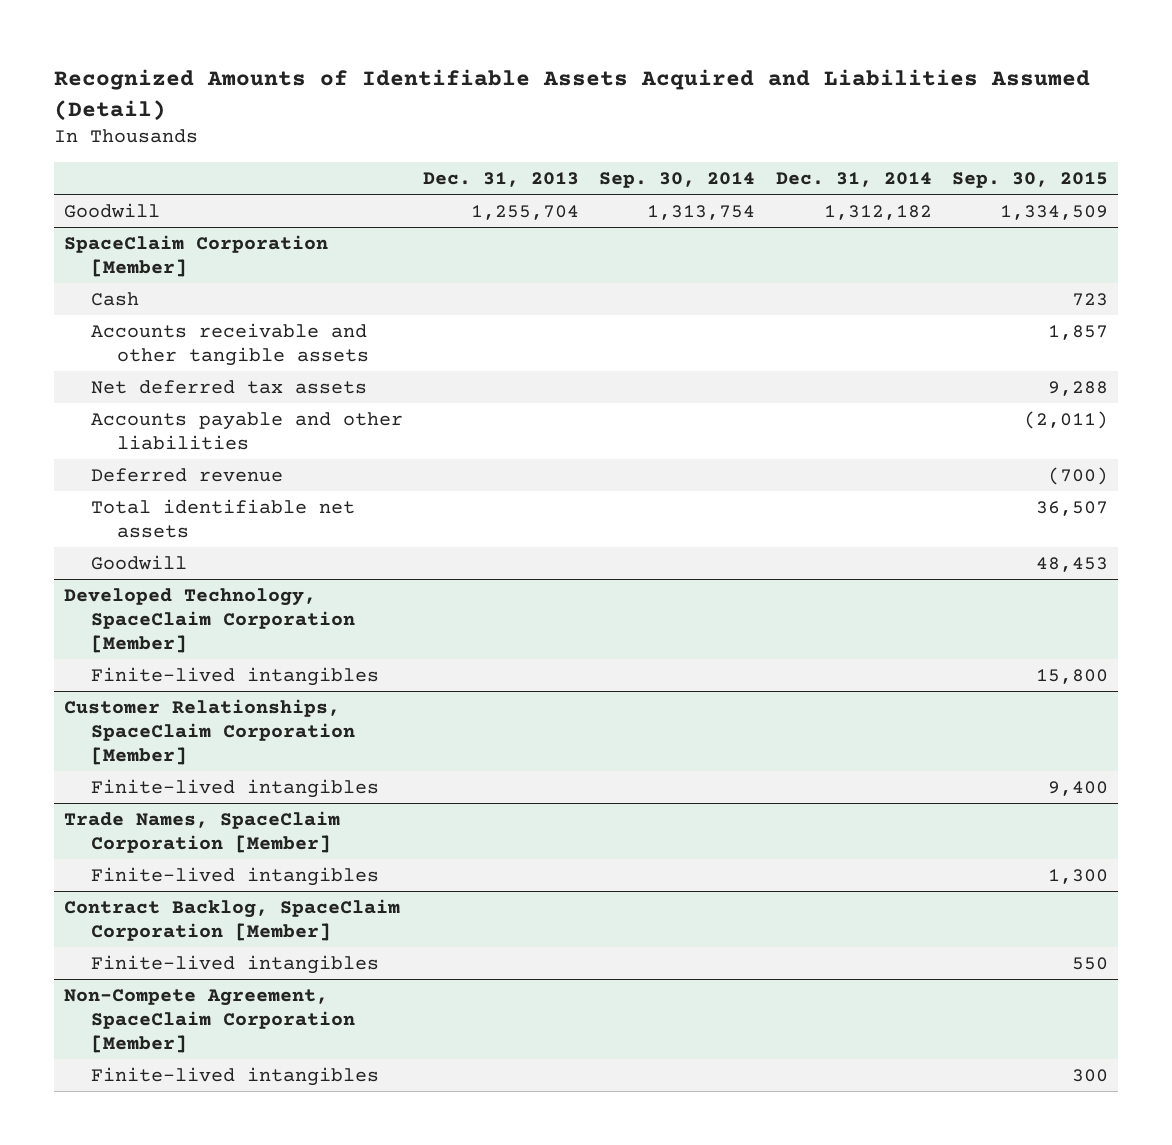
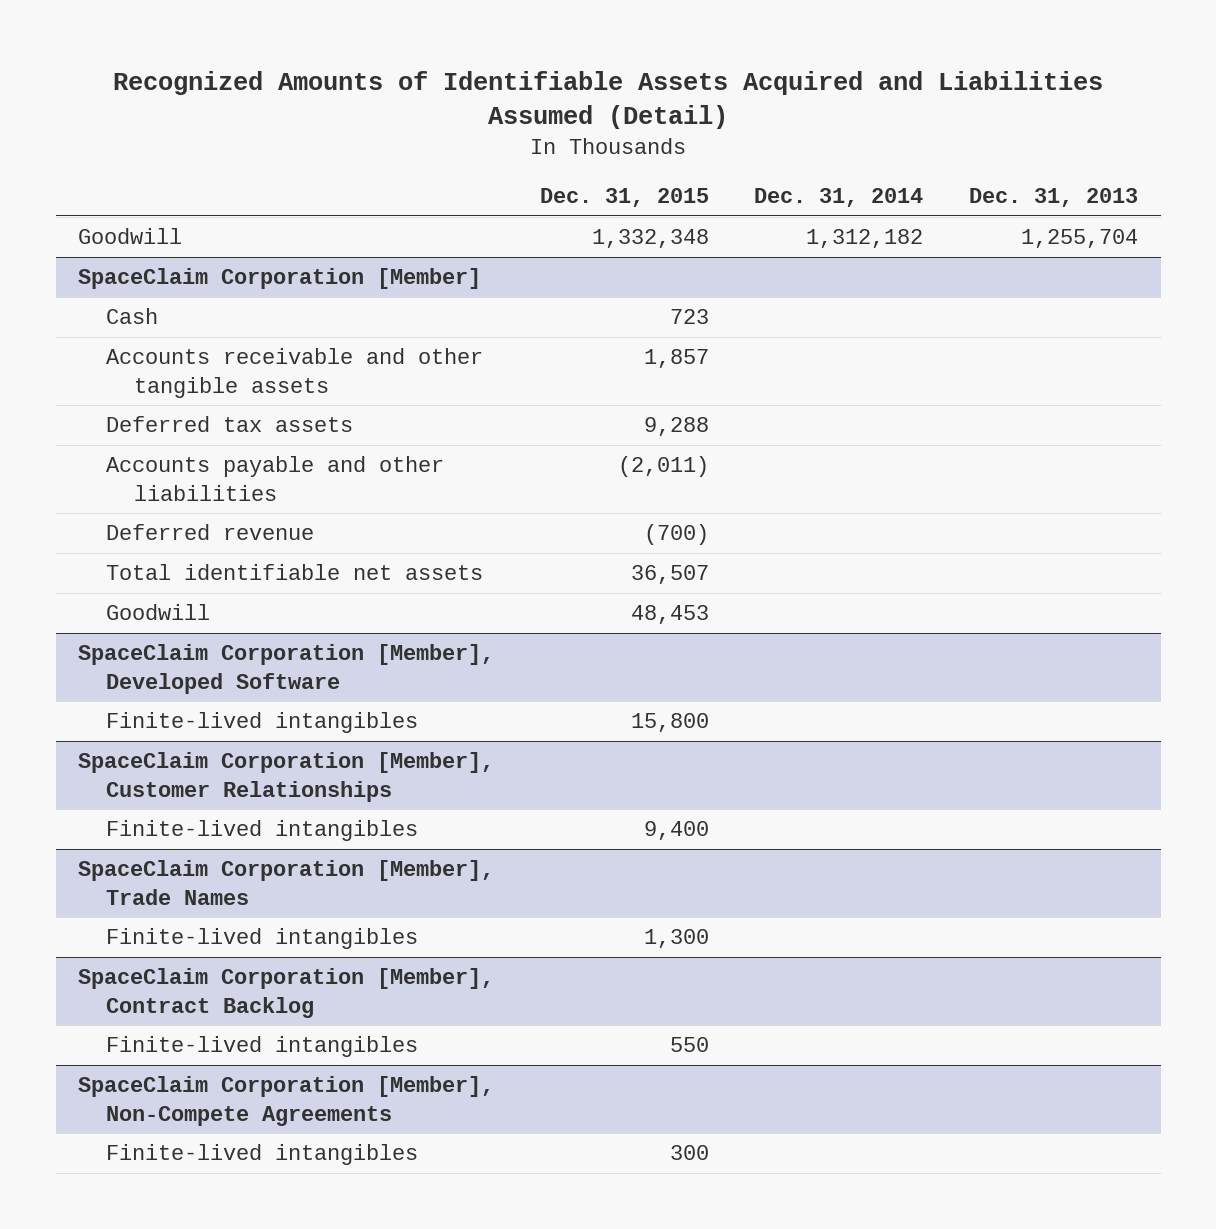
- | Dec. 31, 2013 | Sep. 30, 2014 | Dec. 31, 2014 | Sep. 30, 2015
+ | Dec. 31, 2015 | Dec. 31, 2014 | Dec. 31, 2013
@ SpaceClaim Corporation [Member]
- Net deferred tax assets | | | | 9,288
+ Deferred tax assets | 9,288 | |
- Developed Technology, SpaceClaim Corporation [Member]
+ SpaceClaim Corporation [Member], Developed Software
- Customer Relationships, SpaceClaim Corporation [Member]
+ SpaceClaim Corporation [Member], Customer Relationships
- Trade Names, SpaceClaim Corporation [Member]
+ SpaceClaim Corporation [Member], Trade Names
- Contract Backlog, SpaceClaim Corporation [Member]
+ SpaceClaim Corporation [Member], Contract Backlog
- Non-Compete Agreement, SpaceClaim Corporation [Member]
+ SpaceClaim Corporation [Member], Non-Compete Agreements

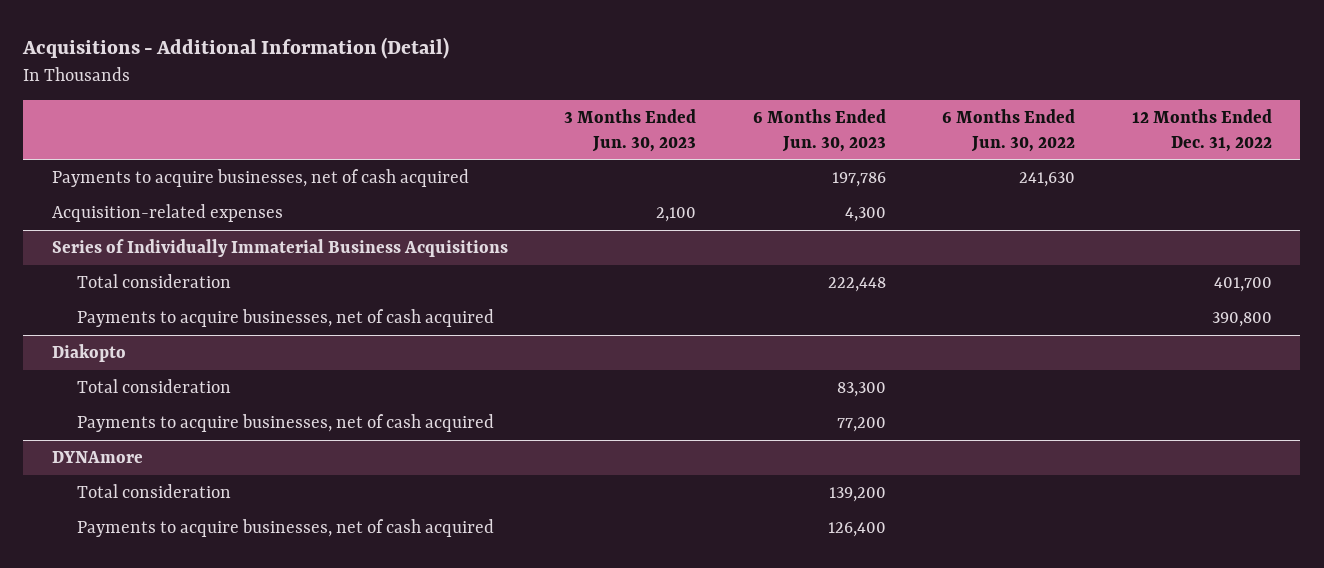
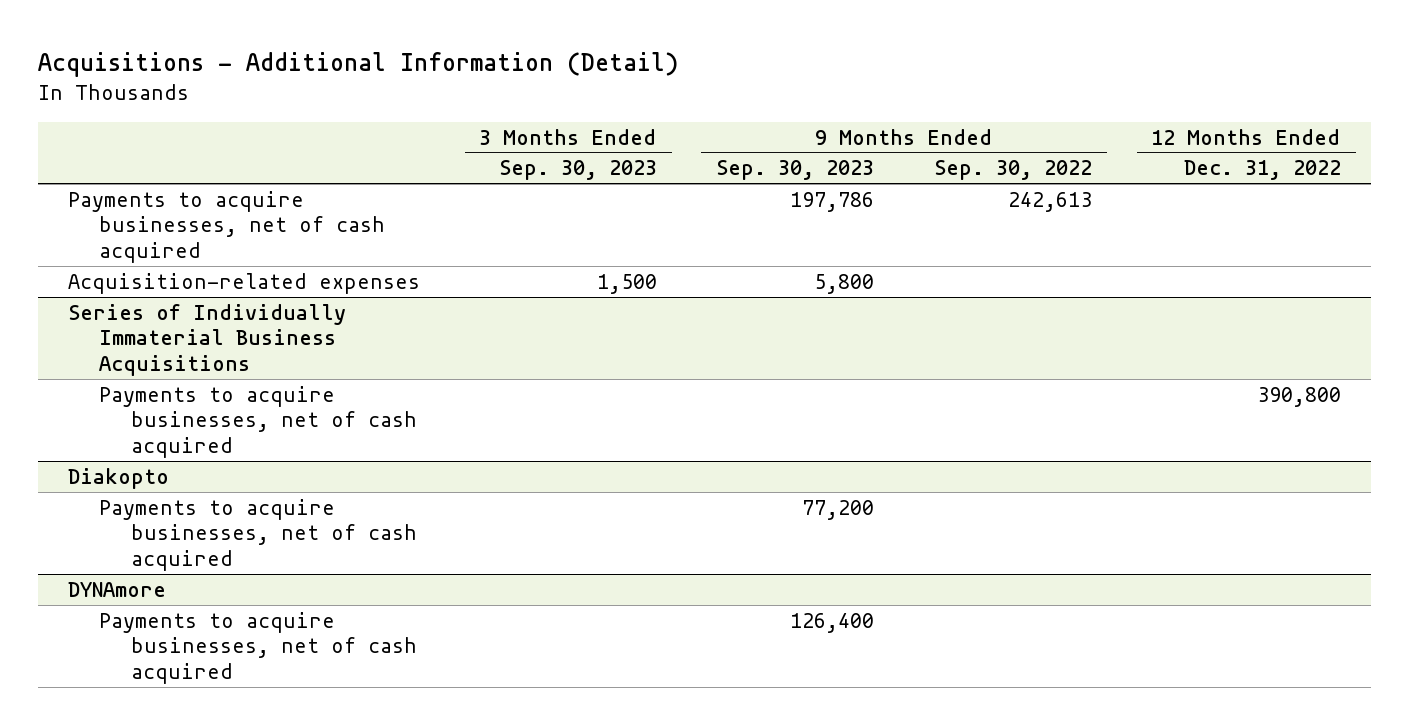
- | 3 Months Ended Jun. 30, 2023 | 6 Months Ended Jun. 30, 2023 | 6 Months Ended Jun. 30, 2022 | 12 Months Ended Dec. 31, 2022
+ | 3 Months Ended Sep. 30, 2023 | 9 Months Ended Sep. 30, 2023 | 9 Months Ended Sep. 30, 2022 | 12 Months Ended Dec. 31, 2022
@ Series of Individually Immaterial Business Acquisitions
- Total consideration | | 222,448 | | 401,700
@ Diakopto
- Total consideration | | 83,300 | |
@ DYNAmore
- Total consideration | | 139,200 | |

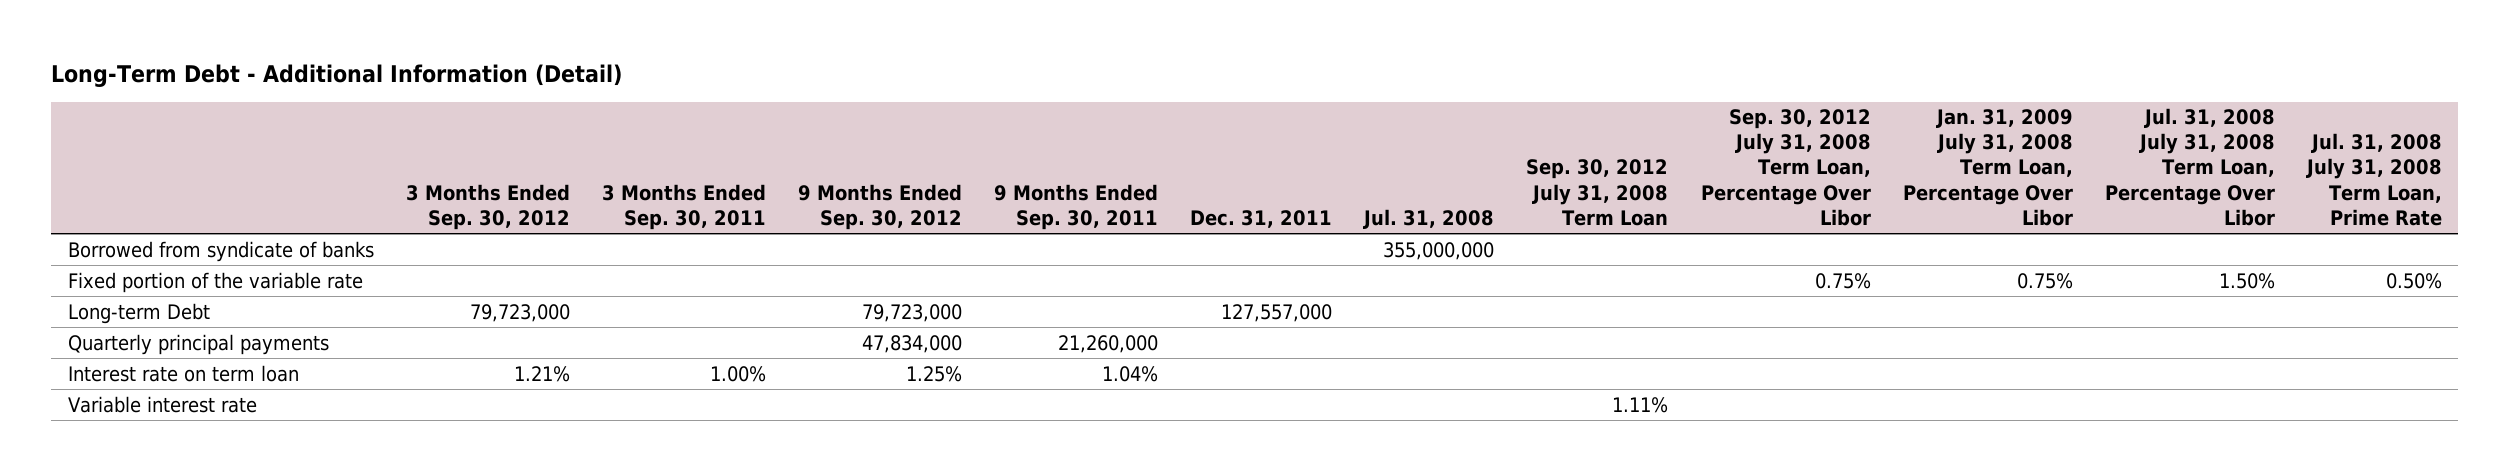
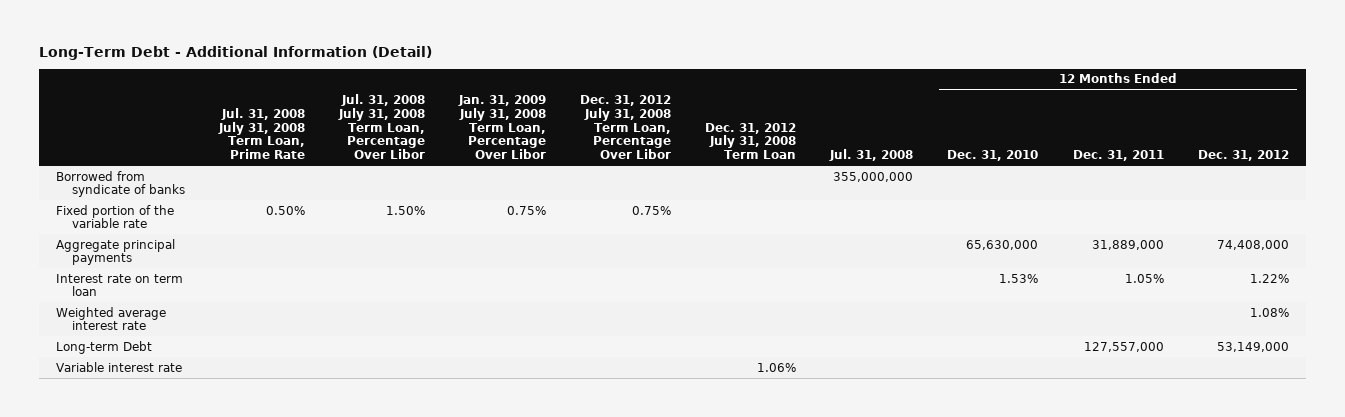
- | 3 Months Ended Sep. 30, 2012 | 3 Months Ended Sep. 30, 2011 | 9 Months Ended Sep. 30, 2012 | 9 Months Ended Sep. 30, 2011 | Dec. 31, 2011 | Jul. 31, 2008 | Sep. 30, 2012 July 31, 2008 Term Loan | Sep. 30, 2012 July 31, 2008 Term Loan, Percentage Over Libor | Jan. 31, 2009 July 31, 2008 Term Loan, Percentage Over Libor | Jul. 31, 2008 July 31, 2008 Term Loan, Percentage Over Libor | Jul. 31, 2008 July 31, 2008 Term Loan, Prime Rate
+ | Jul. 31, 2008 July 31, 2008 Term Loan, Prime Rate | Jul. 31, 2008 July 31, 2008 Term Loan, Percentage Over Libor | Jan. 31, 2009 July 31, 2008 Term Loan, Percentage Over Libor | Dec. 31, 2012 July 31, 2008 Term Loan, Percentage Over Libor | Dec. 31, 2012 July 31, 2008 Term Loan | Jul. 31, 2008 | 12 Months Ended Dec. 31, 2010 | 12 Months Ended Dec. 31, 2011 | 12 Months Ended Dec. 31, 2012
- Quarterly principal payments | | | 47,834,000 | 21,260,000 | | | | | | |
+ Aggregate principal payments | | | | | | | 65,630,000 | 31,889,000 | 74,408,000
+ Weighted average interest rate | | | | | | | | | 1.08%
moved down: Long-term Debt | | | | | | | | 127,557,000 | 53,149,000

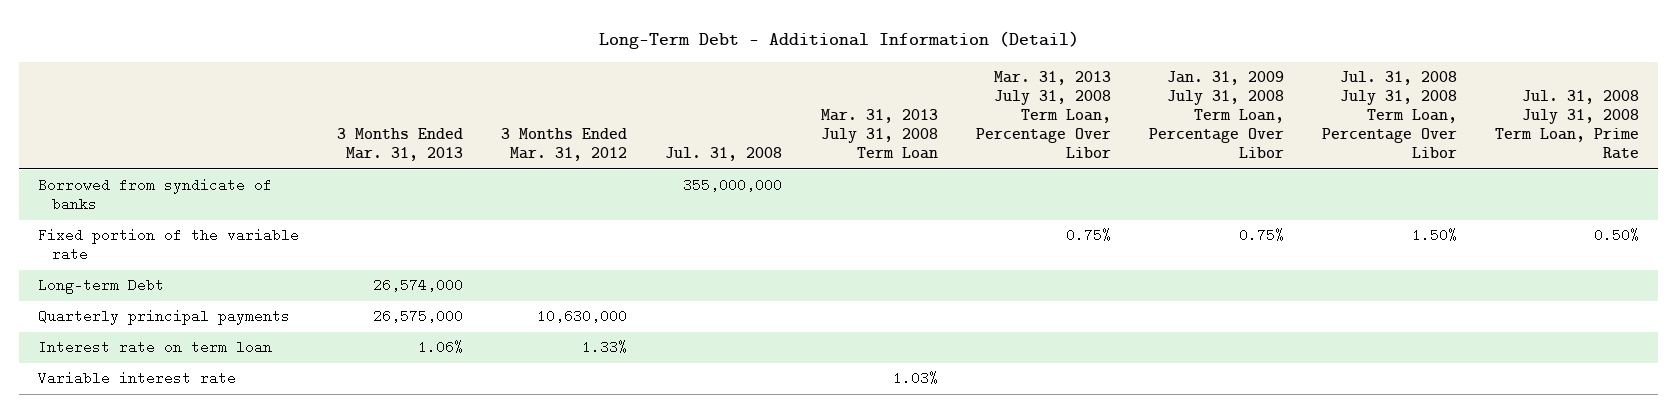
- | Jul. 31, 2008 July 31, 2008 Term Loan, Prime Rate | Jul. 31, 2008 July 31, 2008 Term Loan, Percentage Over Libor | Jan. 31, 2009 July 31, 2008 Term Loan, Percentage Over Libor | Dec. 31, 2012 July 31, 2008 Term Loan, Percentage Over Libor | Dec. 31, 2012 July 31, 2008 Term Loan | Jul. 31, 2008 | 12 Months Ended Dec. 31, 2010 | 12 Months Ended Dec. 31, 2011 | 12 Months Ended Dec. 31, 2012
+ | 3 Months Ended Mar. 31, 2013 | 3 Months Ended Mar. 31, 2012 | Jul. 31, 2008 | Mar. 31, 2013 July 31, 2008 Term Loan | Mar. 31, 2013 July 31, 2008 Term Loan, Percentage Over Libor | Jan. 31, 2009 July 31, 2008 Term Loan, Percentage Over Libor | Jul. 31, 2008 July 31, 2008 Term Loan, Percentage Over Libor | Jul. 31, 2008 July 31, 2008 Term Loan, Prime Rate
- Aggregate principal payments | | | | | | | 65,630,000 | 31,889,000 | 74,408,000
- Weighted average interest rate | | | | | | | | | 1.08%
+ Quarterly principal payments | 26,575,000 | 10,630,000 | | | | | |
moved down: Interest rate on term loan | 1.06% | 1.33% | | | | | |

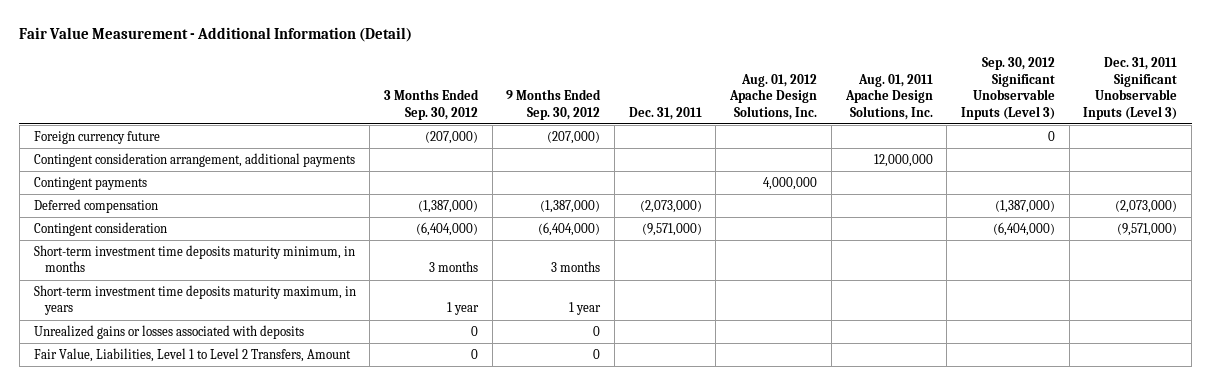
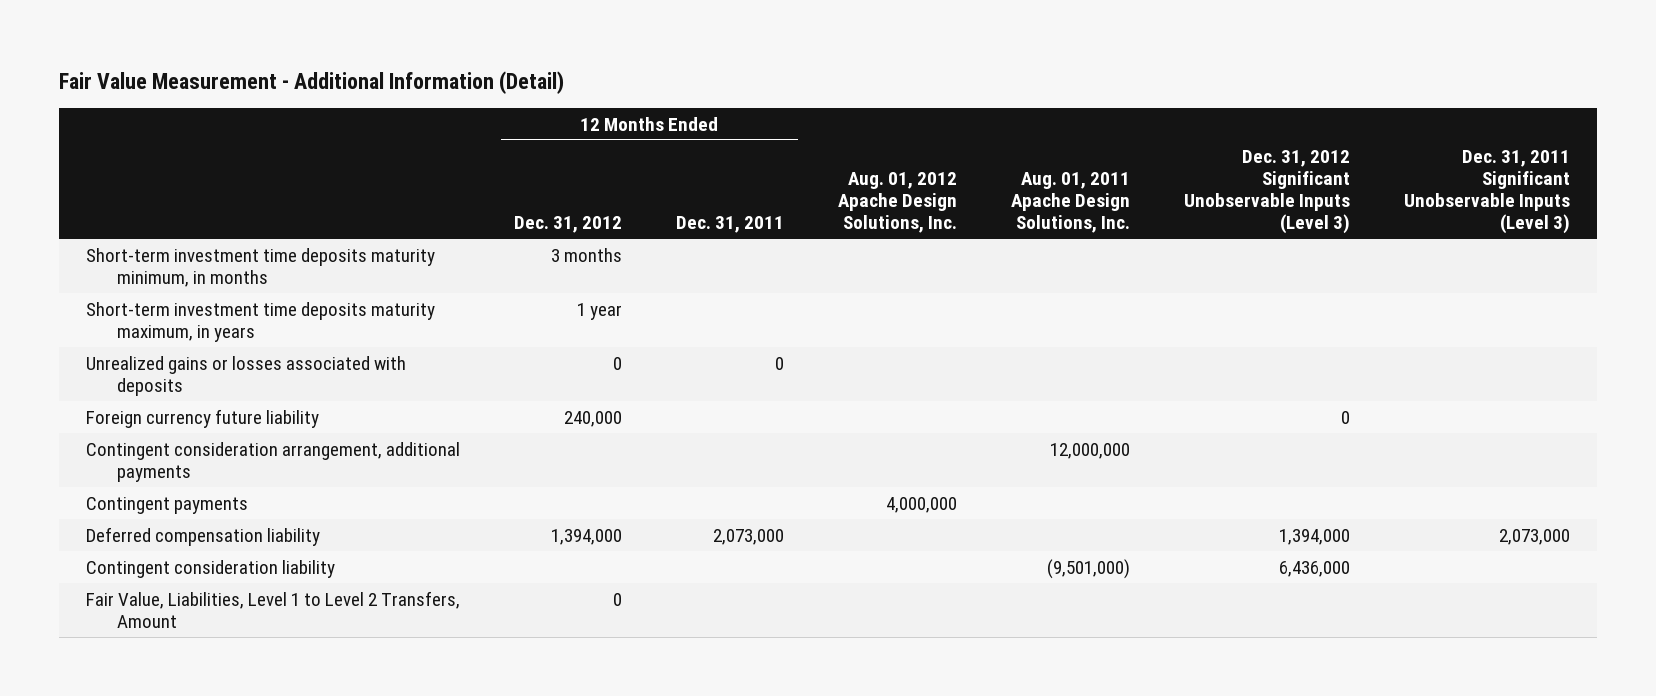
- | 3 Months Ended Sep. 30, 2012 | 9 Months Ended Sep. 30, 2012 | Dec. 31, 2011 | Aug. 01, 2012 Apache Design Solutions, Inc. | Aug. 01, 2011 Apache Design Solutions, Inc. | Sep. 30, 2012 Significant Unobservable Inputs (Level 3) | Dec. 31, 2011 Significant Unobservable Inputs (Level 3)
+ | 12 Months Ended Dec. 31, 2012 | 12 Months Ended Dec. 31, 2011 | Aug. 01, 2012 Apache Design Solutions, Inc. | Aug. 01, 2011 Apache Design Solutions, Inc. | Dec. 31, 2012 Significant Unobservable Inputs (Level 3) | Dec. 31, 2011 Significant Unobservable Inputs (Level 3)
- Foreign currency future | (207,000) | (207,000) | | | | 0 |
- Deferred compensation | (1,387,000) | (1,387,000) | (2,073,000) | | | (1,387,000) | (2,073,000)
- Contingent consideration | (6,404,000) | (6,404,000) | (9,571,000) | | | (6,404,000) | (9,571,000)
+ Foreign currency future liability | 240,000 | | | | 0 |
moved down: Contingent consideration arrangement, additional payments | | | | 12,000,000 | |
moved down: Contingent payments | | | 4,000,000 | | |
+ Deferred compensation liability | 1,394,000 | 2,073,000 | | | 1,394,000 | 2,073,000
+ Contingent consideration liability | | | | (9,501,000) | 6,436,000 |

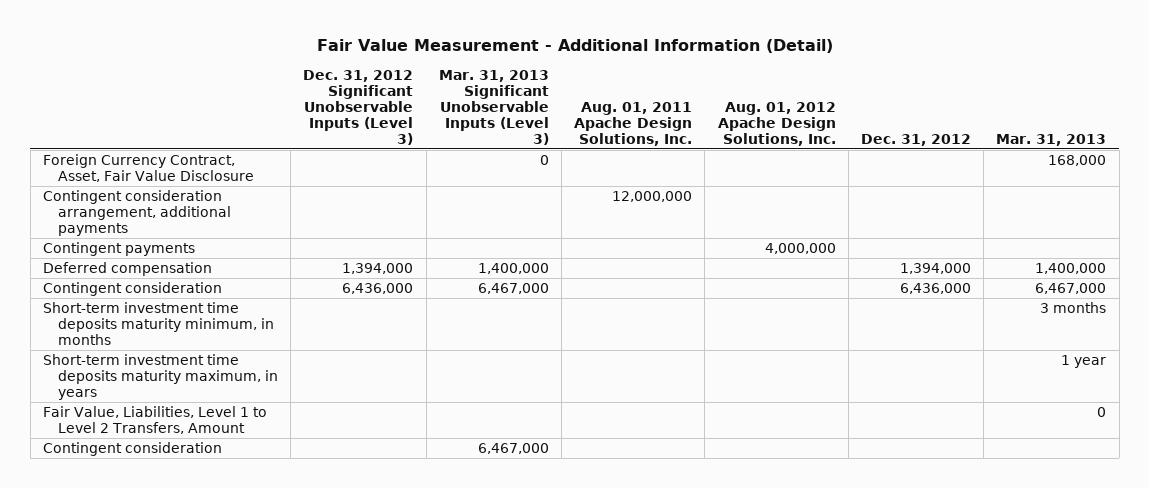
- | 12 Months Ended Dec. 31, 2012 | 12 Months Ended Dec. 31, 2011 | Aug. 01, 2012 Apache Design Solutions, Inc. | Aug. 01, 2011 Apache Design Solutions, Inc. | Dec. 31, 2012 Significant Unobservable Inputs (Level 3) | Dec. 31, 2011 Significant Unobservable Inputs (Level 3)
+ | Dec. 31, 2012 Significant Unobservable Inputs (Level 3) | Mar. 31, 2013 Significant Unobservable Inputs (Level 3) | Aug. 01, 2011 Apache Design Solutions, Inc. | Aug. 01, 2012 Apache Design Solutions, Inc. | Dec. 31, 2012 | Mar. 31, 2013
- Unrealized gains or losses associated with deposits | 0 | 0 | | | |
- Foreign currency future liability | 240,000 | | | | 0 |
+ Foreign Currency Contract, Asset, Fair Value Disclosure | | 0 | | | | 168,000
- Deferred compensation liability | 1,394,000 | 2,073,000 | | | 1,394,000 | 2,073,000
- Contingent consideration liability | | | | (9,501,000) | 6,436,000 |
+ Deferred compensation | 1,394,000 | 1,400,000 | | | 1,394,000 | 1,400,000
+ Contingent consideration | 6,436,000 | 6,467,000 | | | 6,436,000 | 6,467,000
moved down: Short-term investment time deposits maturity minimum, in months | | | | | | 3 months
moved down: Short-term investment time deposits maturity maximum, in years | | | | | | 1 year
+ Contingent consideration | | 6,467,000 | | | |

